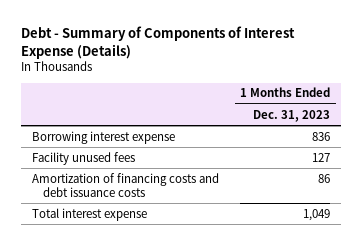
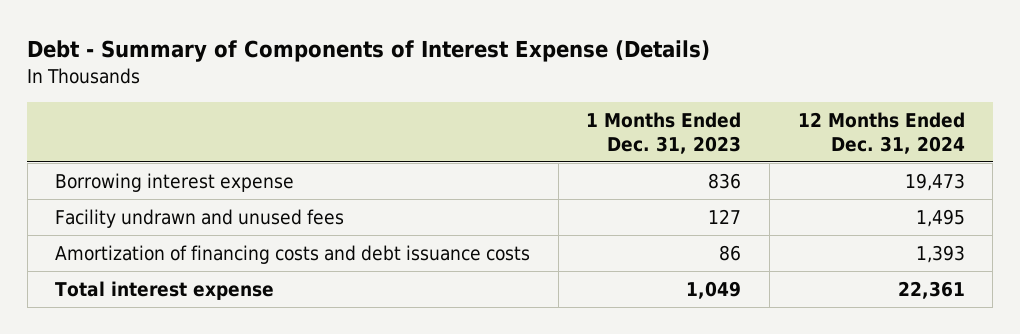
- | 1 Months Ended Dec. 31, 2023
+ | 1 Months Ended Dec. 31, 2023 | 12 Months Ended Dec. 31, 2024
- Facility unused fees | 127
+ Facility undrawn and unused fees | 127 | 1,495

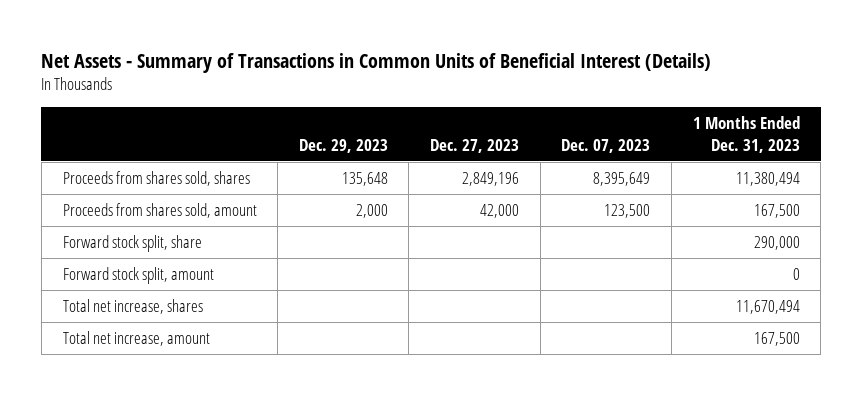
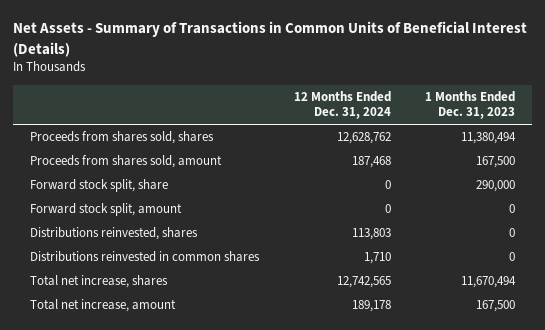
- | Dec. 29, 2023 | Dec. 27, 2023 | Dec. 07, 2023 | 1 Months Ended Dec. 31, 2023
+ | 12 Months Ended Dec. 31, 2024 | 1 Months Ended Dec. 31, 2023
+ Distributions reinvested, shares | 113,803 | 0
+ Distributions reinvested in common shares | 1,710 | 0

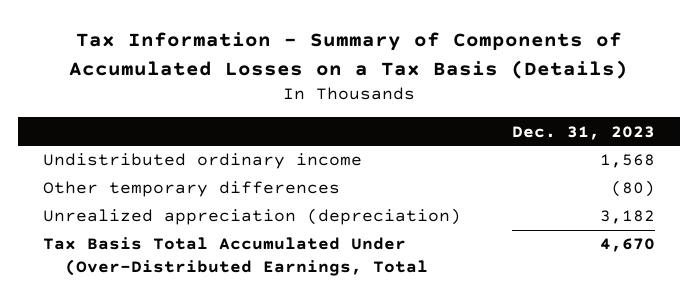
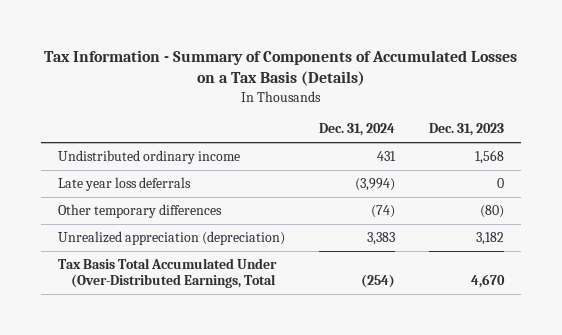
- | Dec. 31, 2023
+ | Dec. 31, 2024 | Dec. 31, 2023
+ Late year loss deferrals | (3,994) | 0

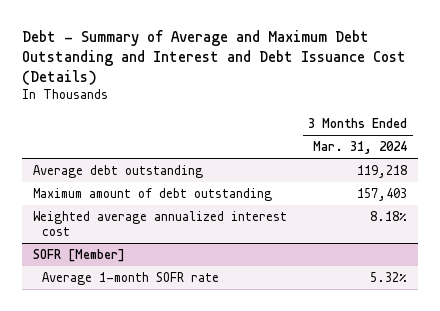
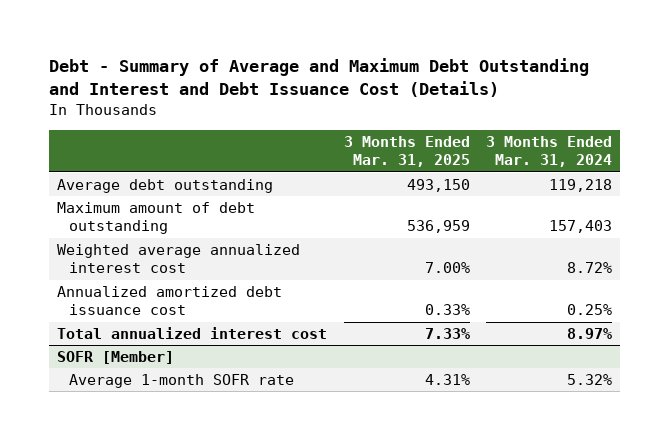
- | 3 Months Ended Mar. 31, 2024
+ | 3 Months Ended Mar. 31, 2025 | 3 Months Ended Mar. 31, 2024
- Weighted average annualized interest cost | 8.18%
+ Weighted average annualized interest cost | 7.00% | 8.72%
+ Annualized amortized debt issuance cost | 0.33% | 0.25%
+ Total annualized interest cost | 7.33% | 8.97%

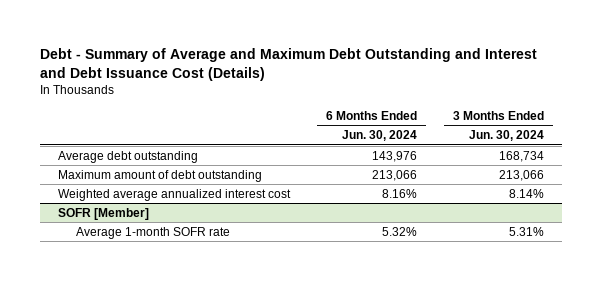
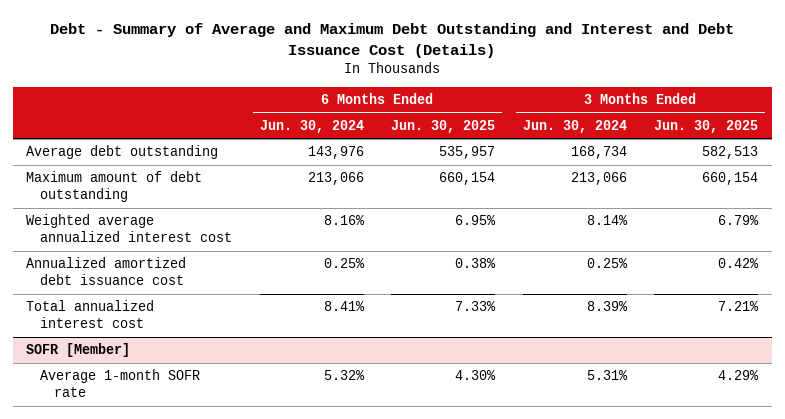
- | 6 Months Ended Jun. 30, 2024 | 3 Months Ended Jun. 30, 2024
+ | 6 Months Ended Jun. 30, 2024 | 6 Months Ended Jun. 30, 2025 | 3 Months Ended Jun. 30, 2024 | 3 Months Ended Jun. 30, 2025
+ Annualized amortized debt issuance cost | 0.25% | 0.38% | 0.25% | 0.42%
+ Total annualized interest cost | 8.41% | 7.33% | 8.39% | 7.21%

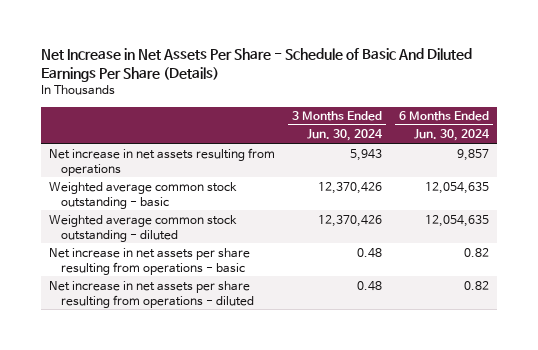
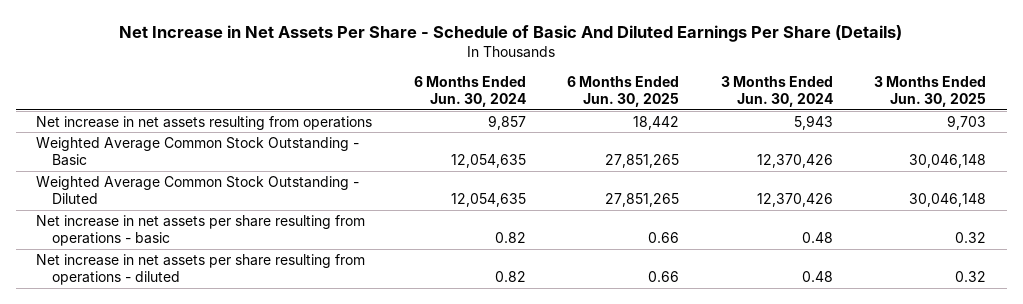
- | 3 Months Ended Jun. 30, 2024 | 6 Months Ended Jun. 30, 2024
+ | 6 Months Ended Jun. 30, 2024 | 6 Months Ended Jun. 30, 2025 | 3 Months Ended Jun. 30, 2024 | 3 Months Ended Jun. 30, 2025
- Weighted average common stock outstanding - basic | 12,370,426 | 12,054,635
- Weighted average common stock outstanding - diluted | 12,370,426 | 12,054,635
+ Weighted Average Common Stock Outstanding - Basic | 12,054,635 | 27,851,265 | 12,370,426 | 30,046,148
+ Weighted Average Common Stock Outstanding - Diluted | 12,054,635 | 27,851,265 | 12,370,426 | 30,046,148

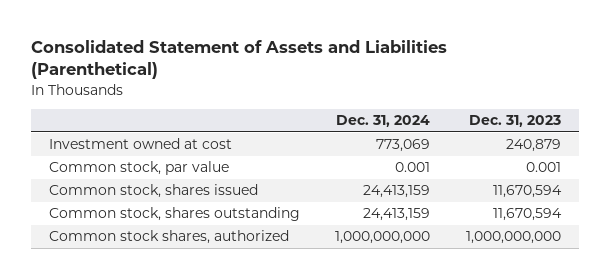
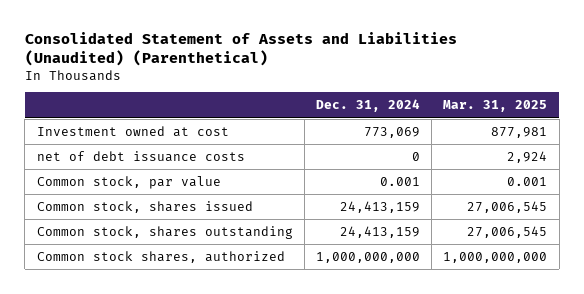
- Consolidated Statement of Assets and Liabilities (Parenthetical)
+ Consolidated Statement of Assets and Liabilities (Unaudited) (Parenthetical)
- | Dec. 31, 2024 | Dec. 31, 2023
+ | Dec. 31, 2024 | Mar. 31, 2025
+ net of debt issuance costs | 0 | 2,924

